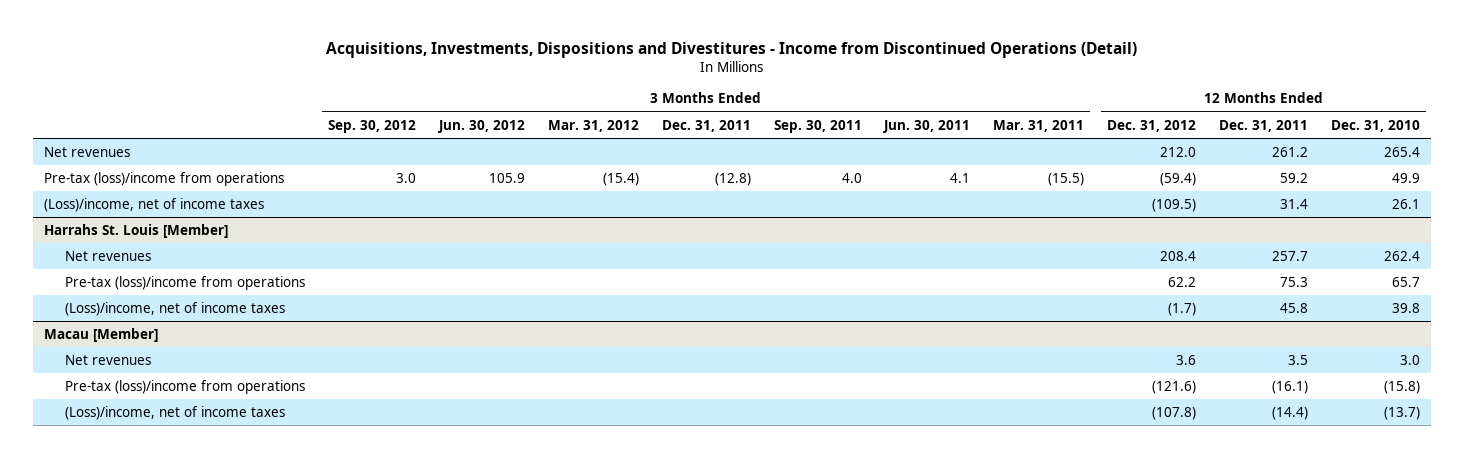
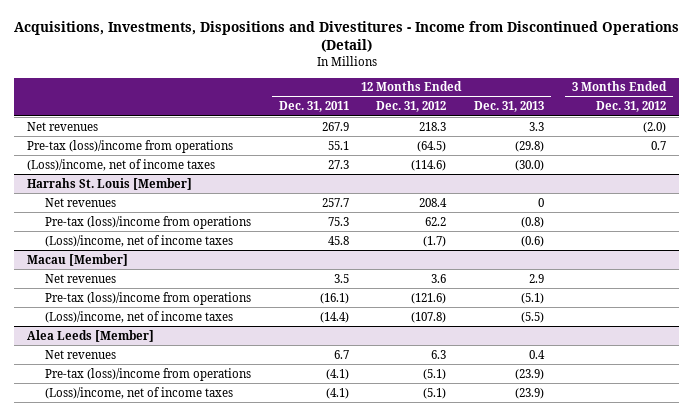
- | 3 Months Ended Sep. 30, 2012 | 3 Months Ended Jun. 30, 2012 | 3 Months Ended Mar. 31, 2012 | 3 Months Ended Dec. 31, 2011 | 3 Months Ended Sep. 30, 2011 | 3 Months Ended Jun. 30, 2011 | 3 Months Ended Mar. 31, 2011 | 12 Months Ended Dec. 31, 2012 | 12 Months Ended Dec. 31, 2011 | 12 Months Ended Dec. 31, 2010
+ | 12 Months Ended Dec. 31, 2011 | 12 Months Ended Dec. 31, 2012 | 12 Months Ended Dec. 31, 2013 | 3 Months Ended Dec. 31, 2012
- Net revenues | | | | | | | | 212.0 | 261.2 | 265.4
- Pre-tax (loss)/income from operations | 3.0 | 105.9 | (15.4) | (12.8) | 4.0 | 4.1 | (15.5) | (59.4) | 59.2 | 49.9
- (Loss)/income, net of income taxes | | | | | | | | (109.5) | 31.4 | 26.1
+ Net revenues | 267.9 | 218.3 | 3.3 | (2.0)
+ Pre-tax (loss)/income from operations | 55.1 | (64.5) | (29.8) | 0.7
+ (Loss)/income, net of income taxes | 27.3 | (114.6) | (30.0) |
+ Alea Leeds [Member]
+ Net revenues | 6.7 | 6.3 | 0.4 |
+ Pre-tax (loss)/income from operations | (4.1) | (5.1) | (23.9) |
+ (Loss)/income, net of income taxes | (4.1) | (5.1) | (23.9) |

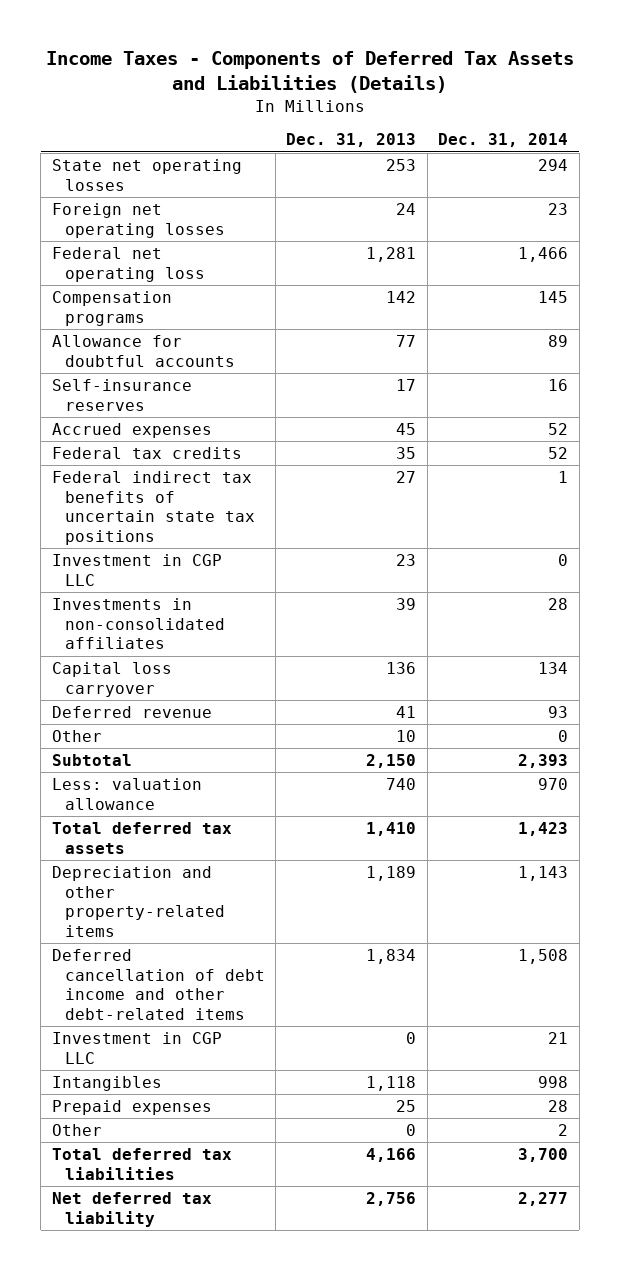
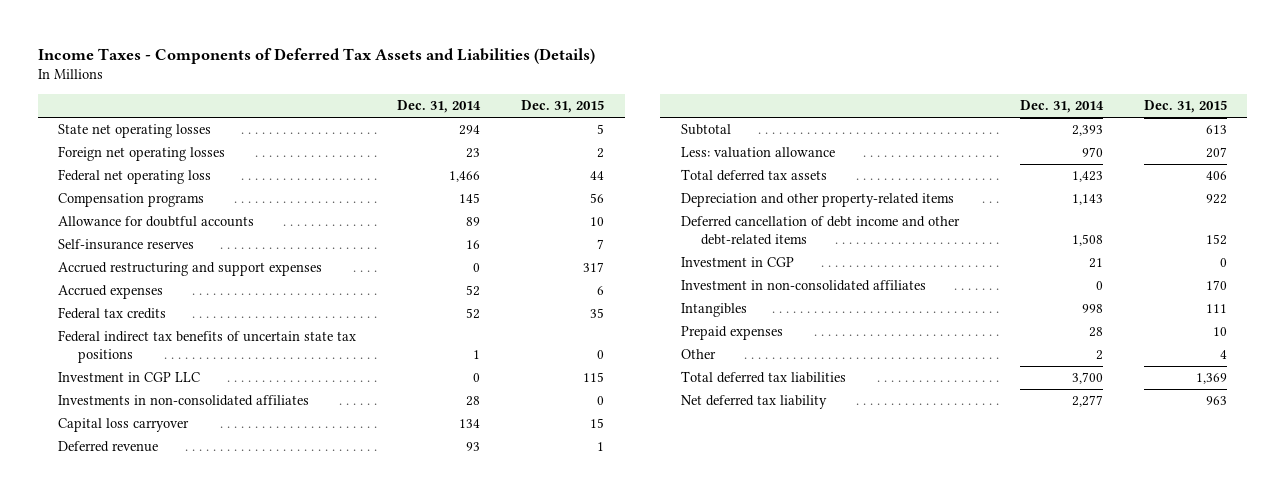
- | Dec. 31, 2013 | Dec. 31, 2014
+ | Dec. 31, 2014 | Dec. 31, 2015
+ Accrued restructuring and support expenses | 0 | 317
- Other | 10 | 0
- Investment in CGP LLC | 0 | 21
+ Investment in CGP | 21 | 0
+ Investment in non-consolidated affiliates | 0 | 170

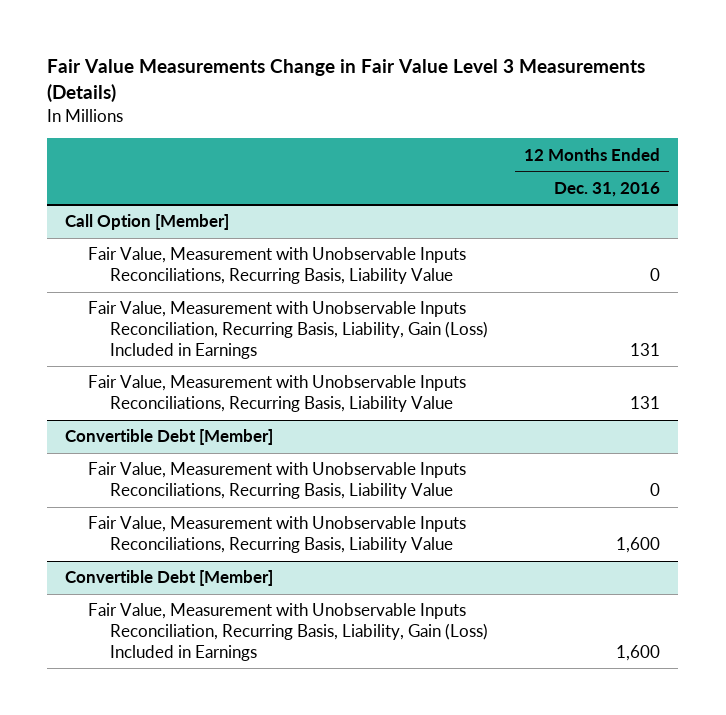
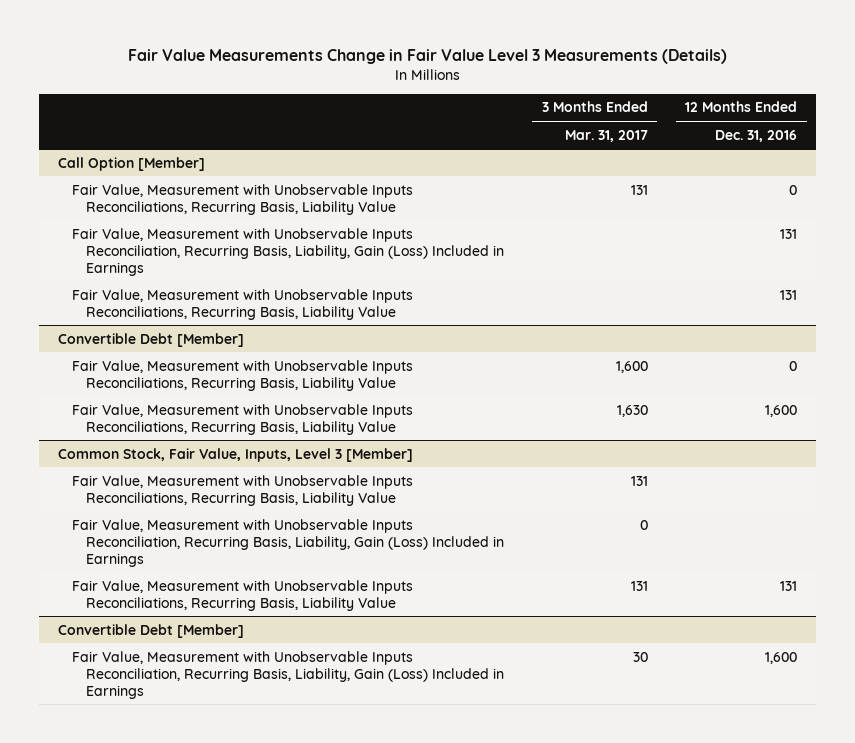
- | 12 Months Ended Dec. 31, 2016
+ | 3 Months Ended Mar. 31, 2017 | 12 Months Ended Dec. 31, 2016
+ Common Stock, Fair Value, Inputs, Level 3 [Member]
+ Fair Value, Measurement with Unobservable Inputs Reconciliations, Recurring Basis, Liability Value | 131 |
+ Fair Value, Measurement with Unobservable Inputs Reconciliation, Recurring Basis, Liability, Gain (Loss) Included in Earnings | 0 |
+ Fair Value, Measurement with Unobservable Inputs Reconciliations, Recurring Basis, Liability Value | 131 | 131

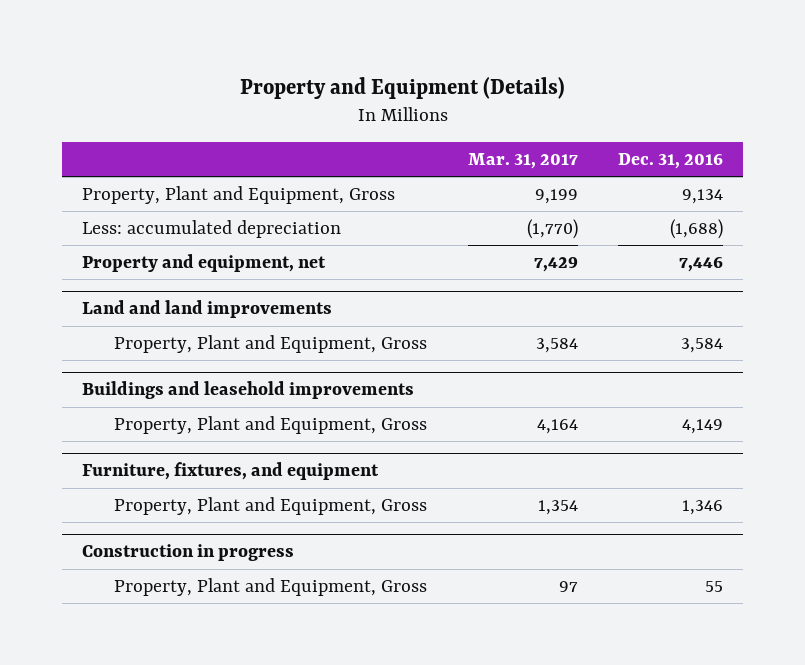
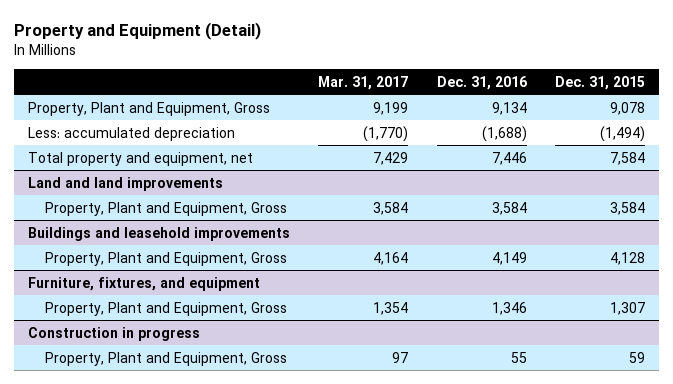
- Property and Equipment (Details)
+ Property and Equipment (Detail)
- | Mar. 31, 2017 | Dec. 31, 2016
+ | Mar. 31, 2017 | Dec. 31, 2016 | Dec. 31, 2015
- Property and equipment, net | 7,429 | 7,446
+ Total property and equipment, net | 7,429 | 7,446 | 7,584

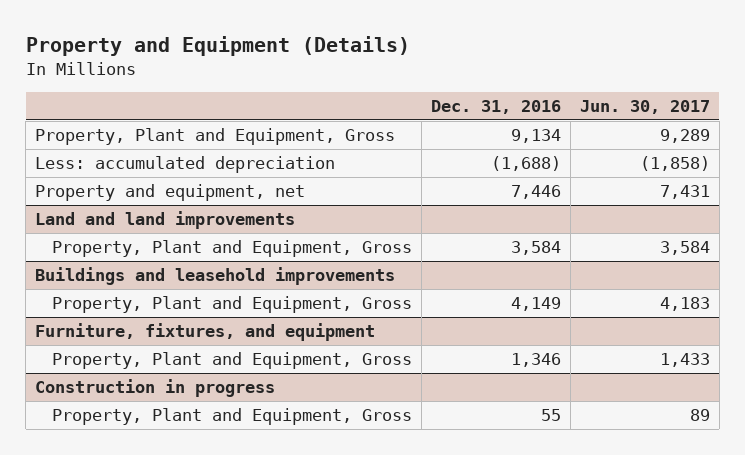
- Property and Equipment (Detail)
+ Property and Equipment (Details)
- | Mar. 31, 2017 | Dec. 31, 2016 | Dec. 31, 2015
+ | Dec. 31, 2016 | Jun. 30, 2017
- Total property and equipment, net | 7,429 | 7,446 | 7,584
+ Property and equipment, net | 7,446 | 7,431

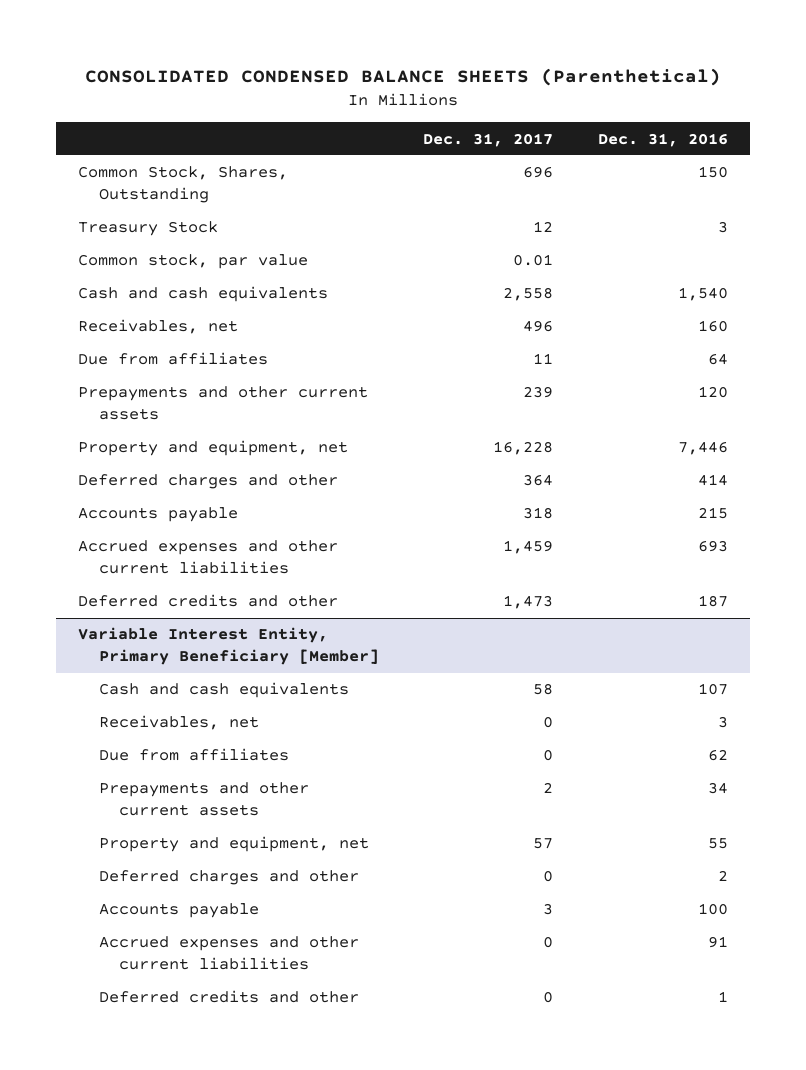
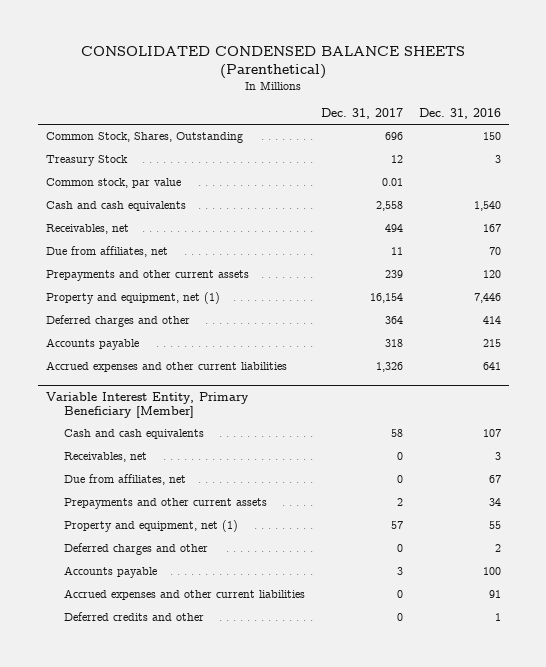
- Receivables, net | 496 | 160
- Due from affiliates | 11 | 64
+ Receivables, net | 494 | 167
+ Due from affiliates, net | 11 | 70
- Property and equipment, net | 16,228 | 7,446
+ Property and equipment, net (1) | 16,154 | 7,446
- Accrued expenses and other current liabilities | 1,459 | 693
- Deferred credits and other | 1,473 | 187
+ Accrued expenses and other current liabilities | 1,326 | 641
@ Variable Interest Entity, Primary Beneficiary [Member]
- Due from affiliates | 0 | 62
+ Due from affiliates, net | 0 | 67
- Property and equipment, net | 57 | 55
+ Property and equipment, net (1) | 57 | 55

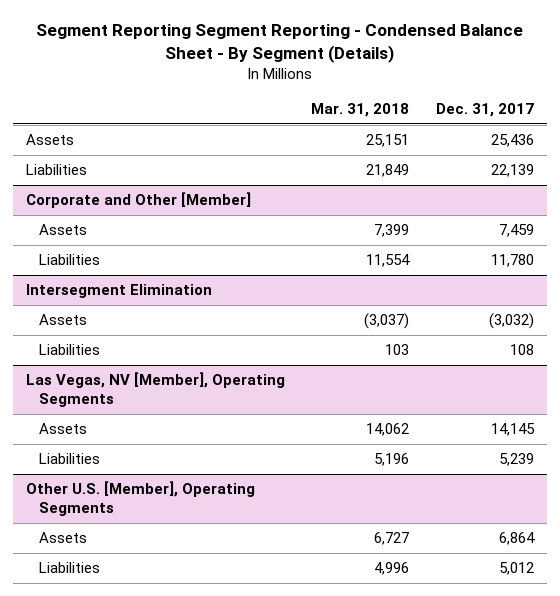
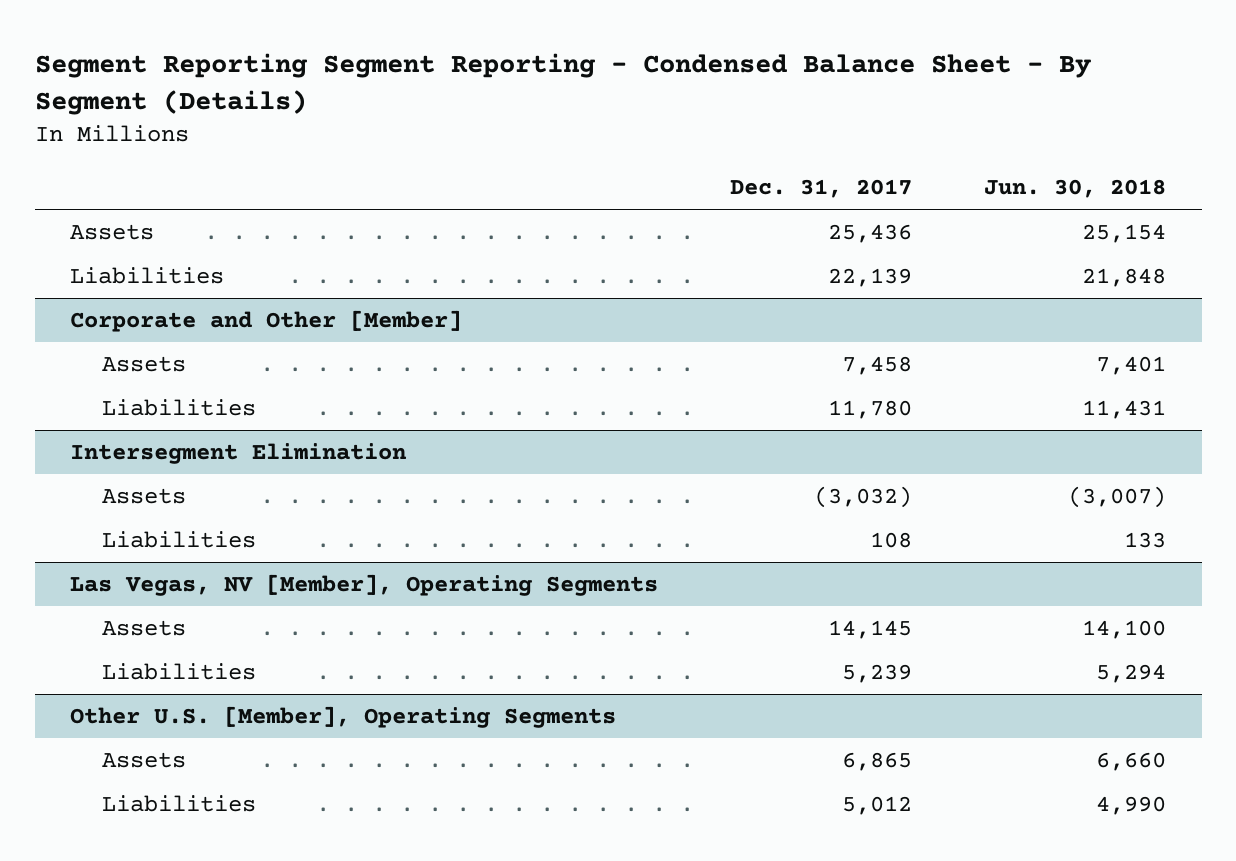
- | Mar. 31, 2018 | Dec. 31, 2017
+ | Dec. 31, 2017 | Jun. 30, 2018
@ Corporate and Other [Member]
- Assets | 7,399 | 7,459
+ Assets | 7,458 | 7,401
@ Other U.S. [Member], Operating Segments
- Assets | 6,727 | 6,864
+ Assets | 6,865 | 6,660

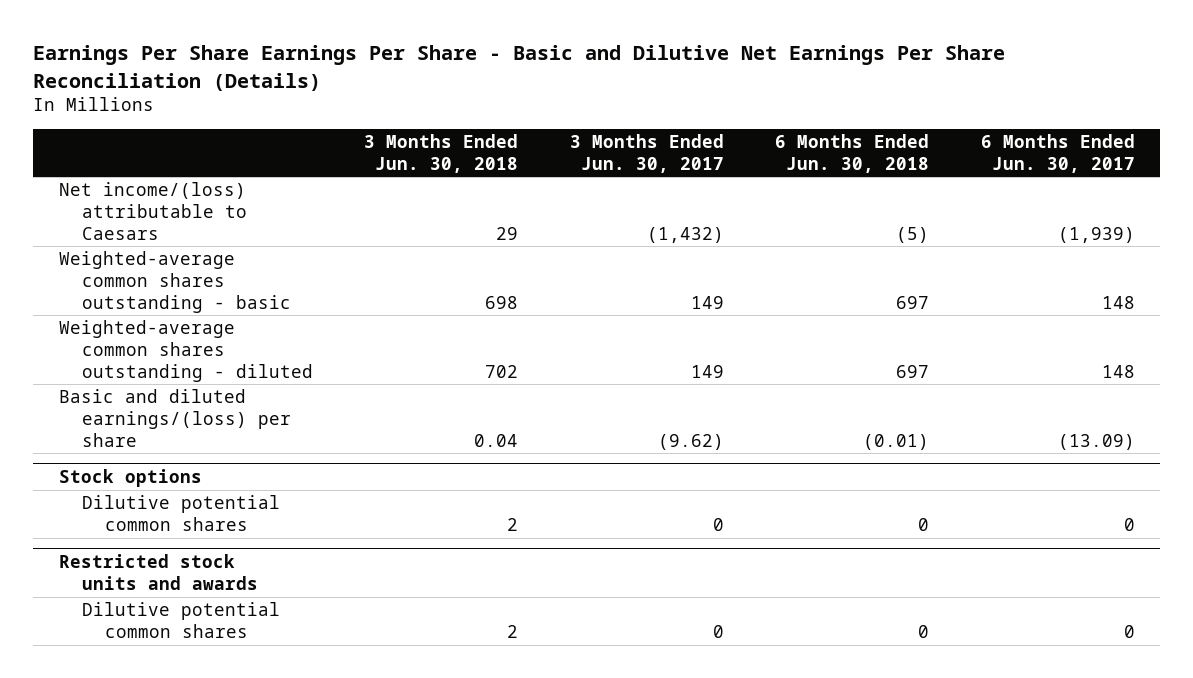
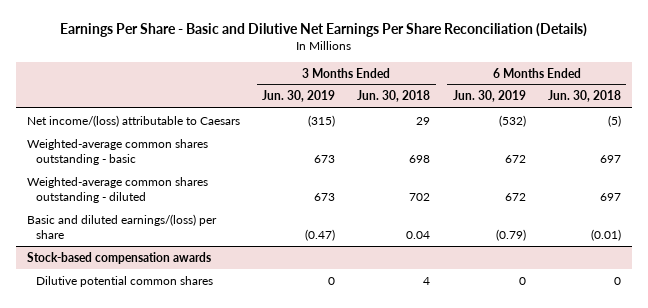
- Earnings Per Share Earnings Per Share - Basic and Dilutive Net Earnings Per Share Reconciliation (Details)
+ Earnings Per Share - Basic and Dilutive Net Earnings Per Share Reconciliation (Details)
- | 3 Months Ended Jun. 30, 2018 | 3 Months Ended Jun. 30, 2017 | 6 Months Ended Jun. 30, 2018 | 6 Months Ended Jun. 30, 2017
+ | 3 Months Ended Jun. 30, 2019 | 3 Months Ended Jun. 30, 2018 | 6 Months Ended Jun. 30, 2019 | 6 Months Ended Jun. 30, 2018
- Stock options
- Dilutive potential common shares | 2 | 0 | 0 | 0
- Restricted stock units and awards
- Dilutive potential common shares | 2 | 0 | 0 | 0
+ Stock-based compensation awards
+ Dilutive potential common shares | 0 | 4 | 0 | 0

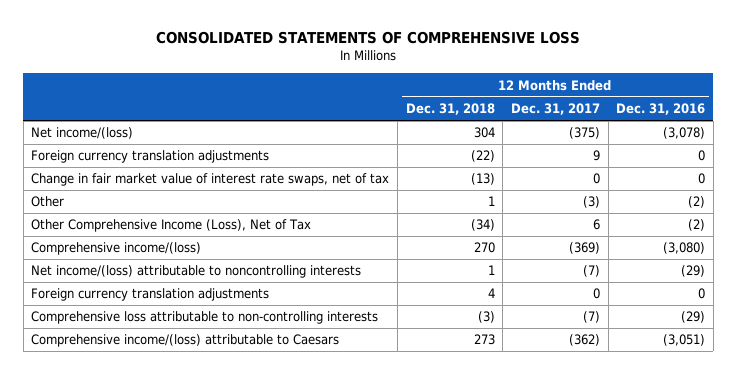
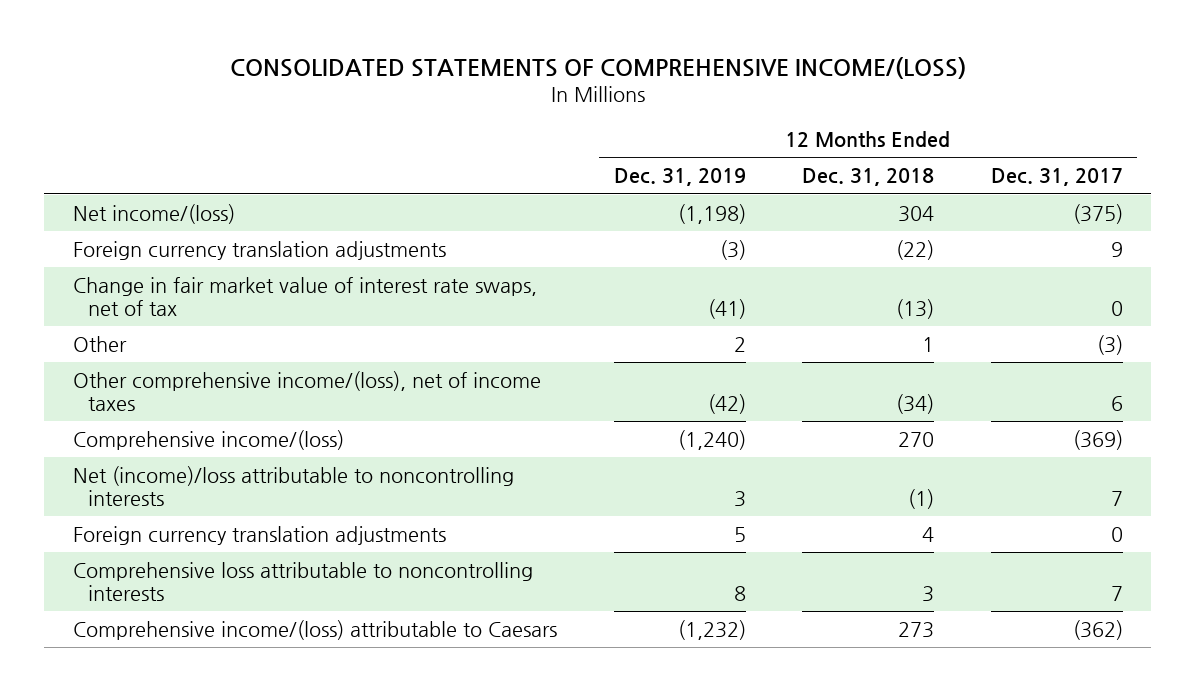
- CONSOLIDATED STATEMENTS OF COMPREHENSIVE LOSS
+ CONSOLIDATED STATEMENTS OF COMPREHENSIVE INCOME/(LOSS)
- | 12 Months Ended Dec. 31, 2018 | 12 Months Ended Dec. 31, 2017 | 12 Months Ended Dec. 31, 2016
+ | 12 Months Ended Dec. 31, 2019 | 12 Months Ended Dec. 31, 2018 | 12 Months Ended Dec. 31, 2017
- Other Comprehensive Income (Loss), Net of Tax | (34) | 6 | (2)
+ Other comprehensive income/(loss), net of income taxes | (42) | (34) | 6
- Net income/(loss) attributable to noncontrolling interests | 1 | (7) | (29)
+ Net (income)/loss attributable to noncontrolling interests | 3 | (1) | 7
- Comprehensive loss attributable to non-controlling interests | (3) | (7) | (29)
+ Comprehensive loss attributable to noncontrolling interests | 8 | 3 | 7

